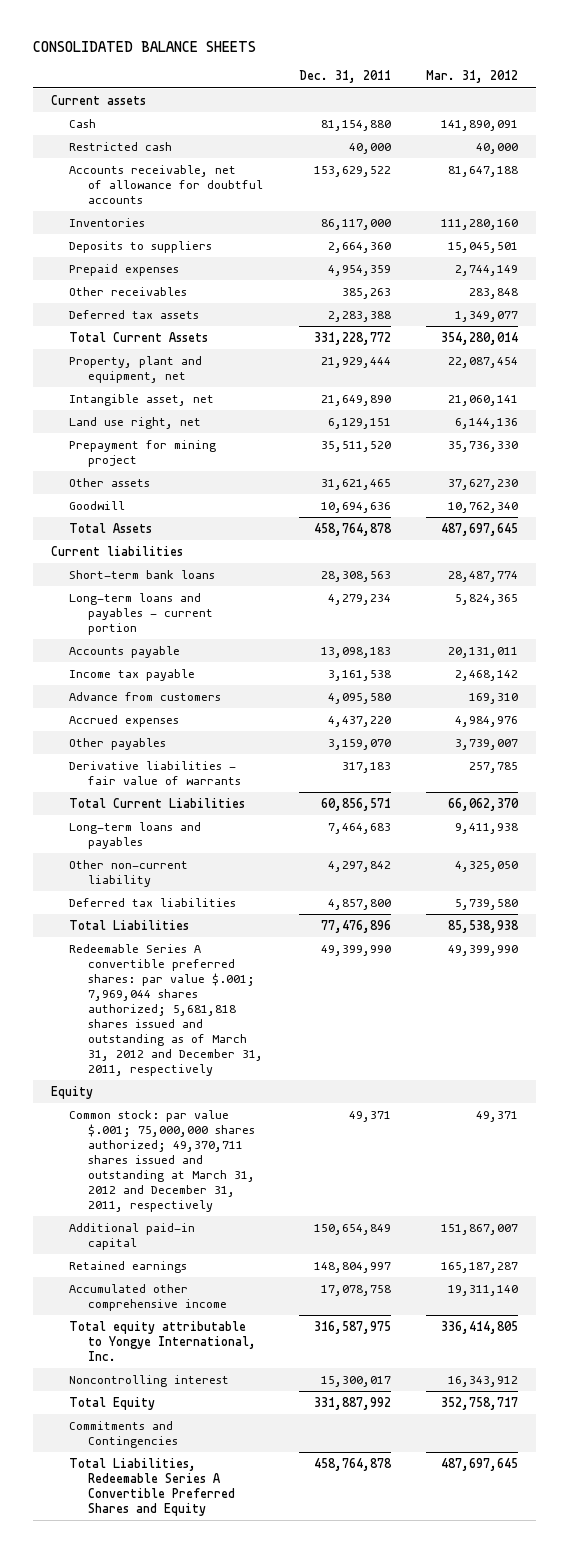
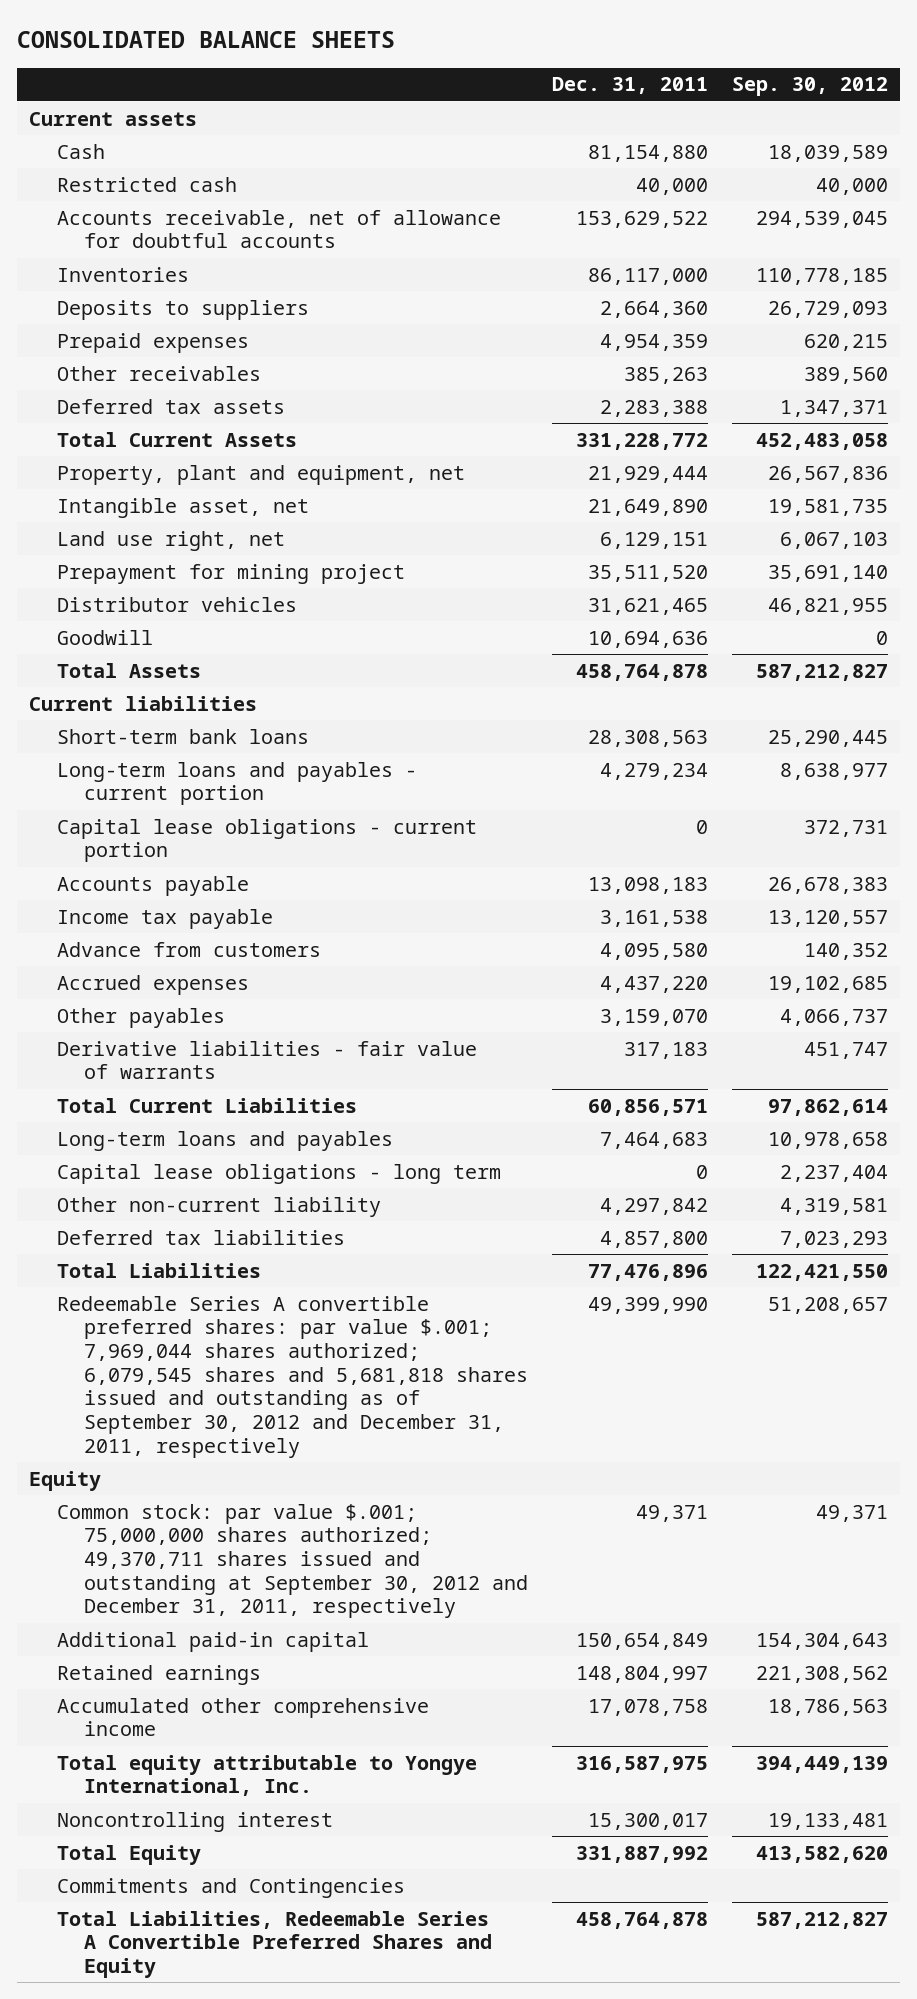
- | Dec. 31, 2011 | Mar. 31, 2012
+ | Dec. 31, 2011 | Sep. 30, 2012
- Other assets | 31,621,465 | 37,627,230
+ Distributor vehicles | 31,621,465 | 46,821,955
+ Capital lease obligations - current portion | 0 | 372,731
+ Capital lease obligations - long term | 0 | 2,237,404
- Redeemable Series A convertible preferred shares: par value $.001; 7,969,044 shares authorized; 5,681,818 shares issued and outstanding as of March 31, 2012 and December 31, 2011, respectively | 49,399,990 | 49,399,990
+ Redeemable Series A convertible preferred shares: par value $.001; 7,969,044 shares authorized; 6,079,545 shares and 5,681,818 shares issued and outstanding as of September 30, 2012 and December 31, 2011, respectively | 49,399,990 | 51,208,657
- Common stock: par value $.001; 75,000,000 shares authorized; 49,370,711 shares issued and outstanding at March 31, 2012 and December 31, 2011, respectively | 49,371 | 49,371
+ Common stock: par value $.001; 75,000,000 shares authorized; 49,370,711 shares issued and outstanding at September 30, 2012 and December 31, 2011, respectively | 49,371 | 49,371

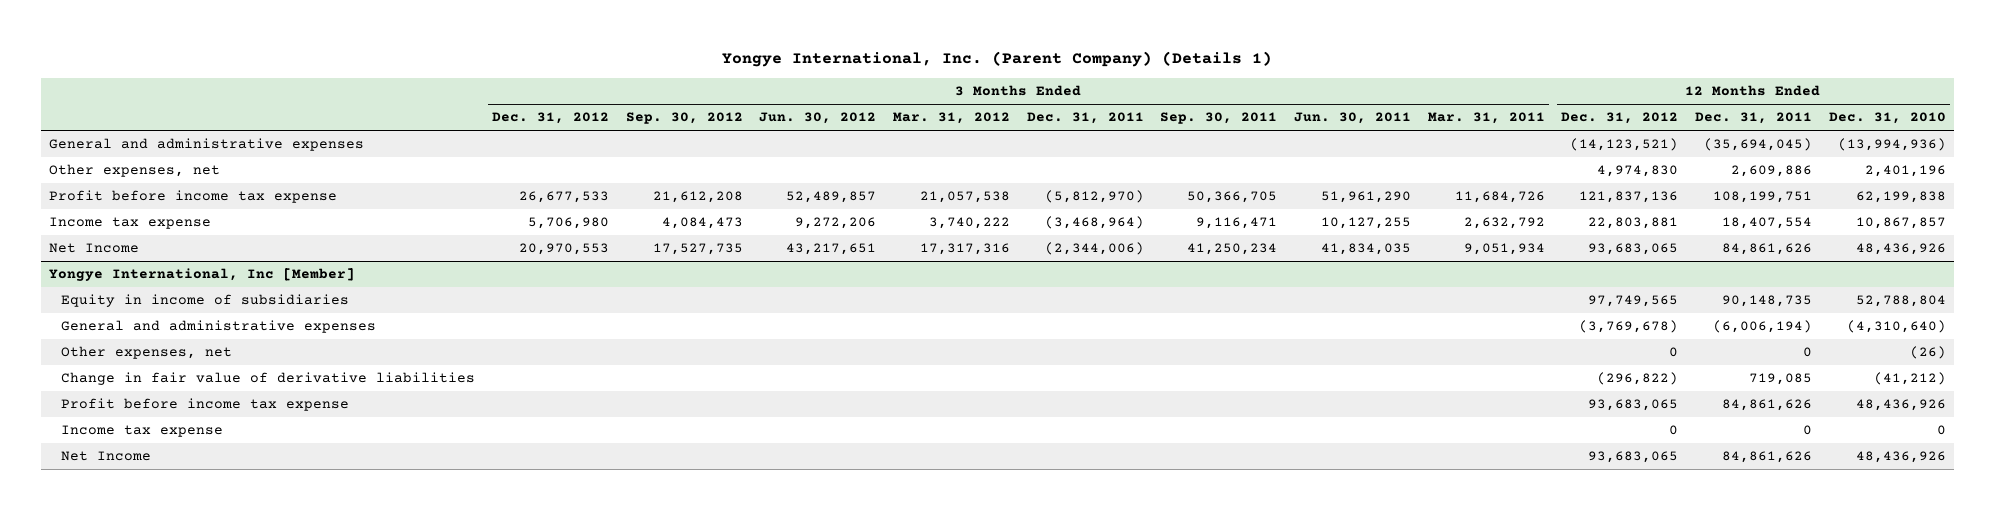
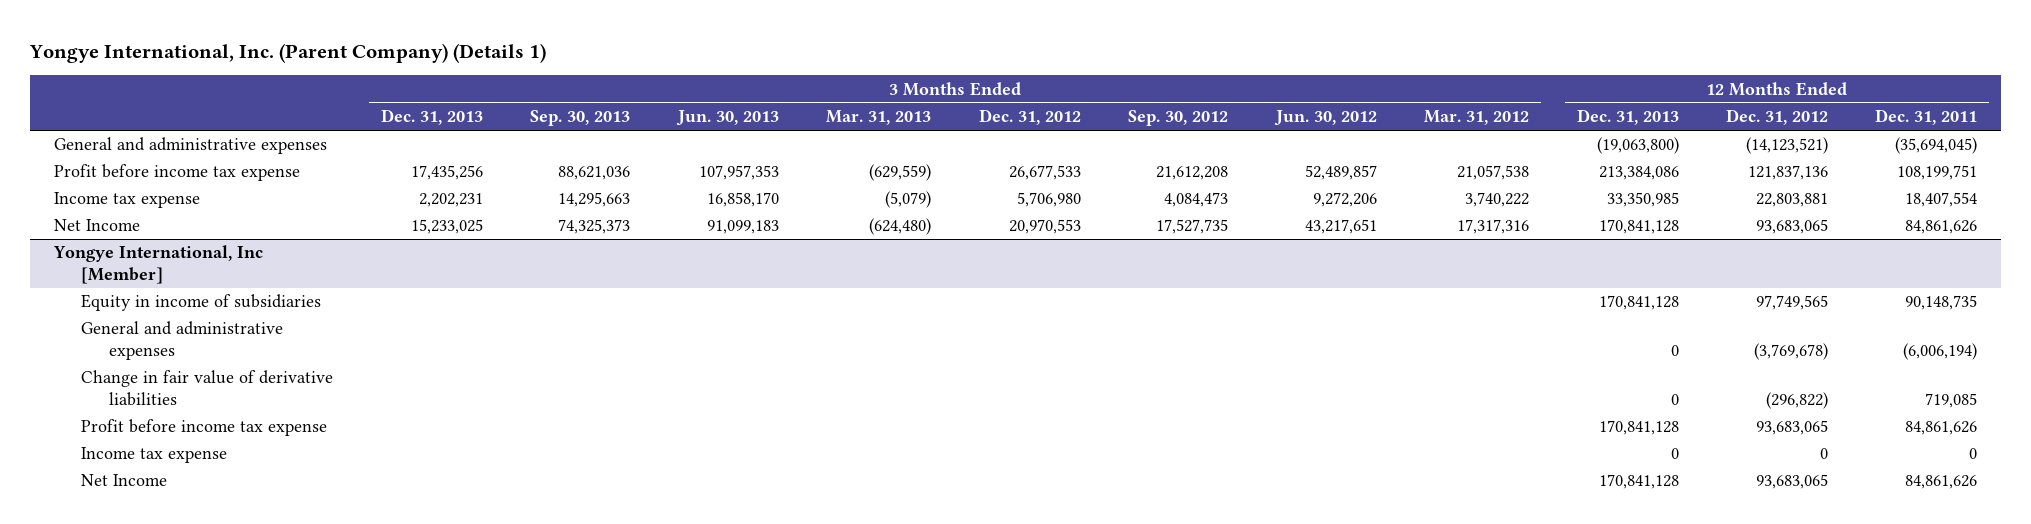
- | 3 Months Ended Dec. 31, 2012 | 3 Months Ended Sep. 30, 2012 | 3 Months Ended Jun. 30, 2012 | 3 Months Ended Mar. 31, 2012 | 3 Months Ended Dec. 31, 2011 | 3 Months Ended Sep. 30, 2011 | 3 Months Ended Jun. 30, 2011 | 3 Months Ended Mar. 31, 2011 | 12 Months Ended Dec. 31, 2012 | 12 Months Ended Dec. 31, 2011 | 12 Months Ended Dec. 31, 2010
+ | 3 Months Ended Dec. 31, 2013 | 3 Months Ended Sep. 30, 2013 | 3 Months Ended Jun. 30, 2013 | 3 Months Ended Mar. 31, 2013 | 3 Months Ended Dec. 31, 2012 | 3 Months Ended Sep. 30, 2012 | 3 Months Ended Jun. 30, 2012 | 3 Months Ended Mar. 31, 2012 | 12 Months Ended Dec. 31, 2013 | 12 Months Ended Dec. 31, 2012 | 12 Months Ended Dec. 31, 2011
- Other expenses, net | | | | | | | | | 4,974,830 | 2,609,886 | 2,401,196
@ Yongye International, Inc [Member]
- Other expenses, net | | | | | | | | | 0 | 0 | (26)

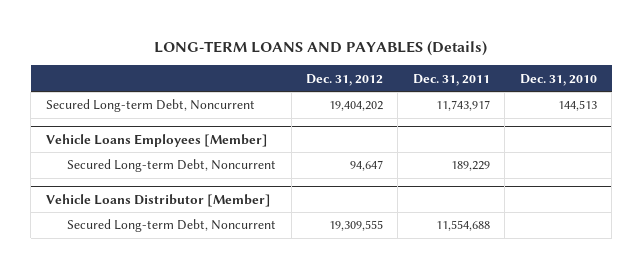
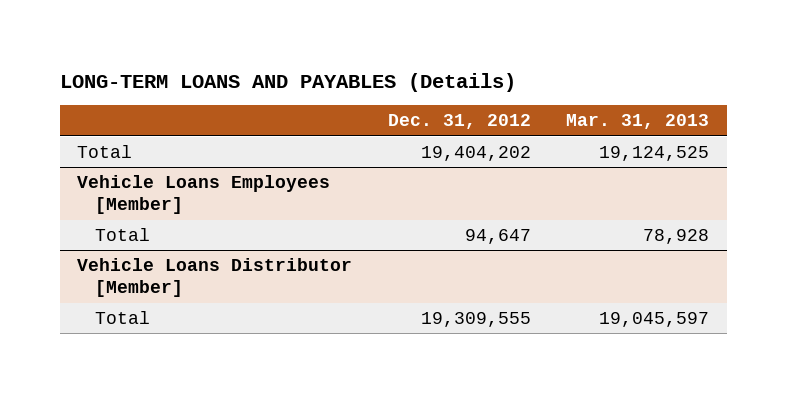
- | Dec. 31, 2012 | Dec. 31, 2011 | Dec. 31, 2010
+ | Dec. 31, 2012 | Mar. 31, 2013
- Secured Long-term Debt, Noncurrent | 19,404,202 | 11,743,917 | 144,513
+ Total | 19,404,202 | 19,124,525
@ Vehicle Loans Employees [Member]
- Secured Long-term Debt, Noncurrent | 94,647 | 189,229 |
+ Total | 94,647 | 78,928
@ Vehicle Loans Distributor [Member]
- Secured Long-term Debt, Noncurrent | 19,309,555 | 11,554,688 |
+ Total | 19,309,555 | 19,045,597

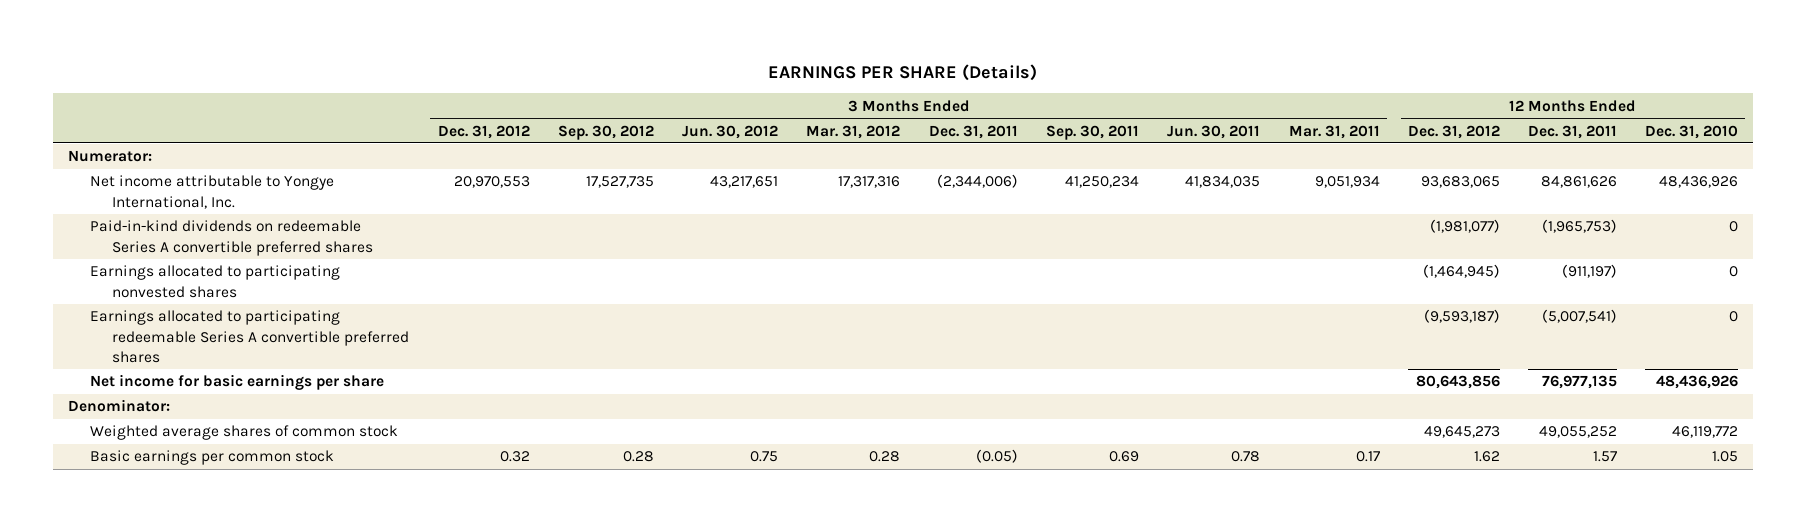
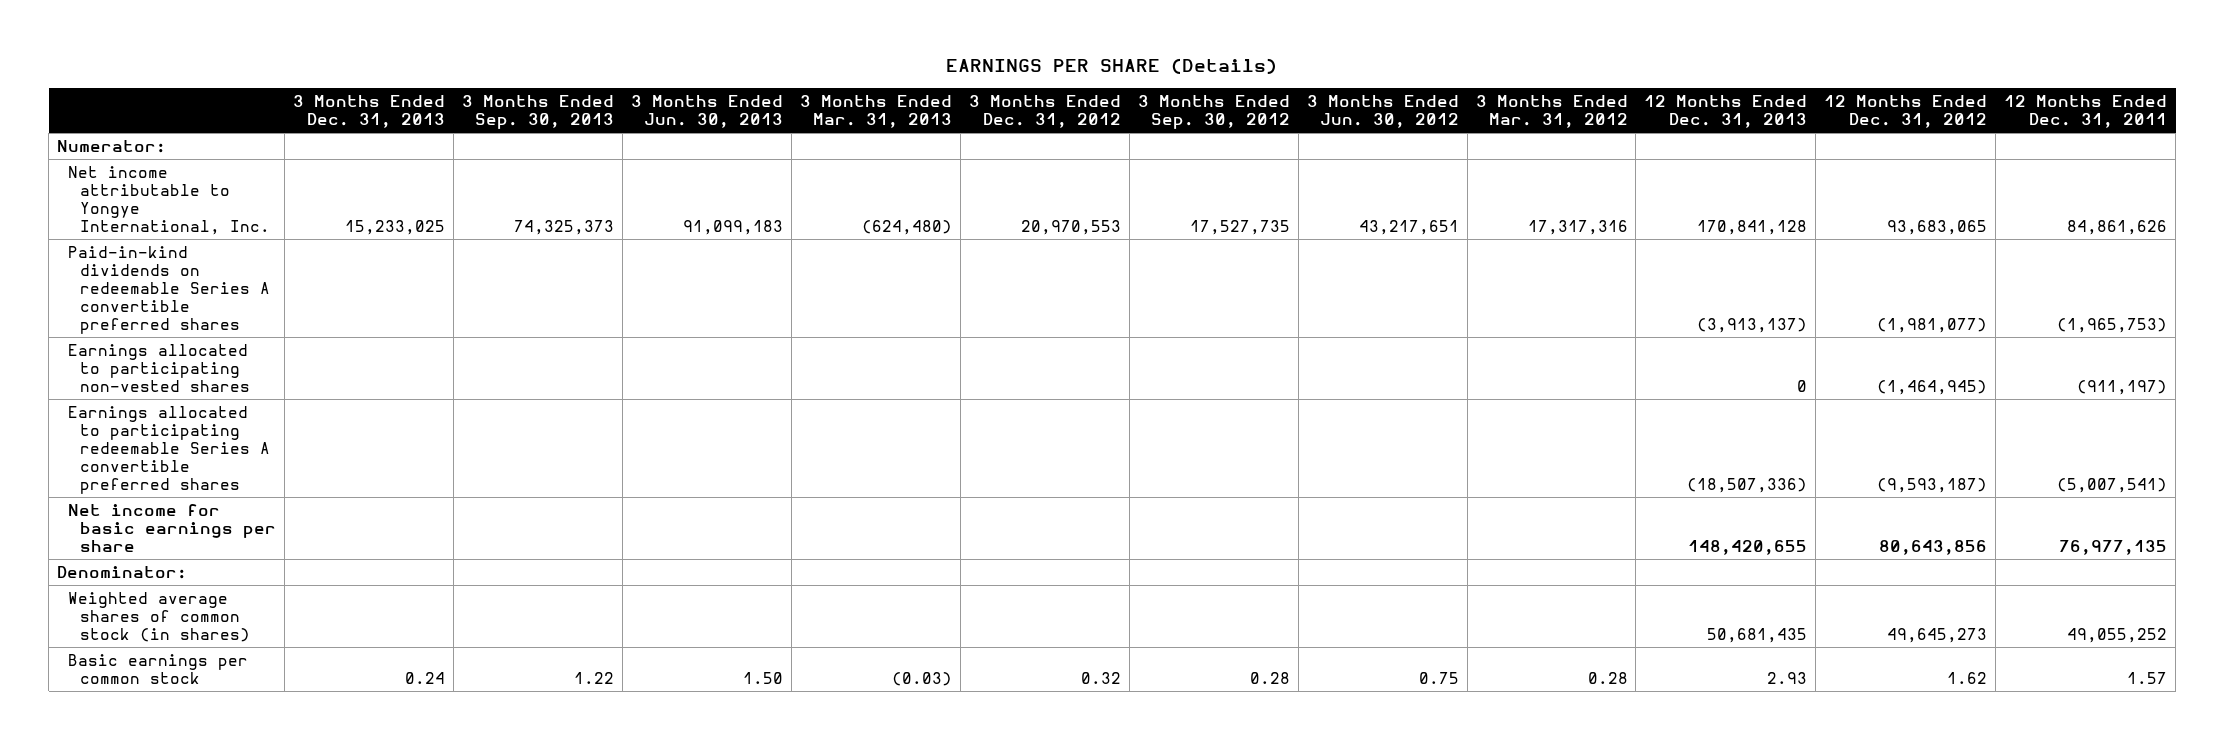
- | 3 Months Ended Dec. 31, 2012 | 3 Months Ended Sep. 30, 2012 | 3 Months Ended Jun. 30, 2012 | 3 Months Ended Mar. 31, 2012 | 3 Months Ended Dec. 31, 2011 | 3 Months Ended Sep. 30, 2011 | 3 Months Ended Jun. 30, 2011 | 3 Months Ended Mar. 31, 2011 | 12 Months Ended Dec. 31, 2012 | 12 Months Ended Dec. 31, 2011 | 12 Months Ended Dec. 31, 2010
+ | 3 Months Ended Dec. 31, 2013 | 3 Months Ended Sep. 30, 2013 | 3 Months Ended Jun. 30, 2013 | 3 Months Ended Mar. 31, 2013 | 3 Months Ended Dec. 31, 2012 | 3 Months Ended Sep. 30, 2012 | 3 Months Ended Jun. 30, 2012 | 3 Months Ended Mar. 31, 2012 | 12 Months Ended Dec. 31, 2013 | 12 Months Ended Dec. 31, 2012 | 12 Months Ended Dec. 31, 2011
- Earnings allocated to participating nonvested shares | | | | | | | | | (1,464,945) | (911,197) | 0
+ Earnings allocated to participating non-vested shares | | | | | | | | | 0 | (1,464,945) | (911,197)
- Weighted average shares of common stock | | | | | | | | | 49,645,273 | 49,055,252 | 46,119,772
+ Weighted average shares of common stock (in shares) | | | | | | | | | 50,681,435 | 49,645,273 | 49,055,252

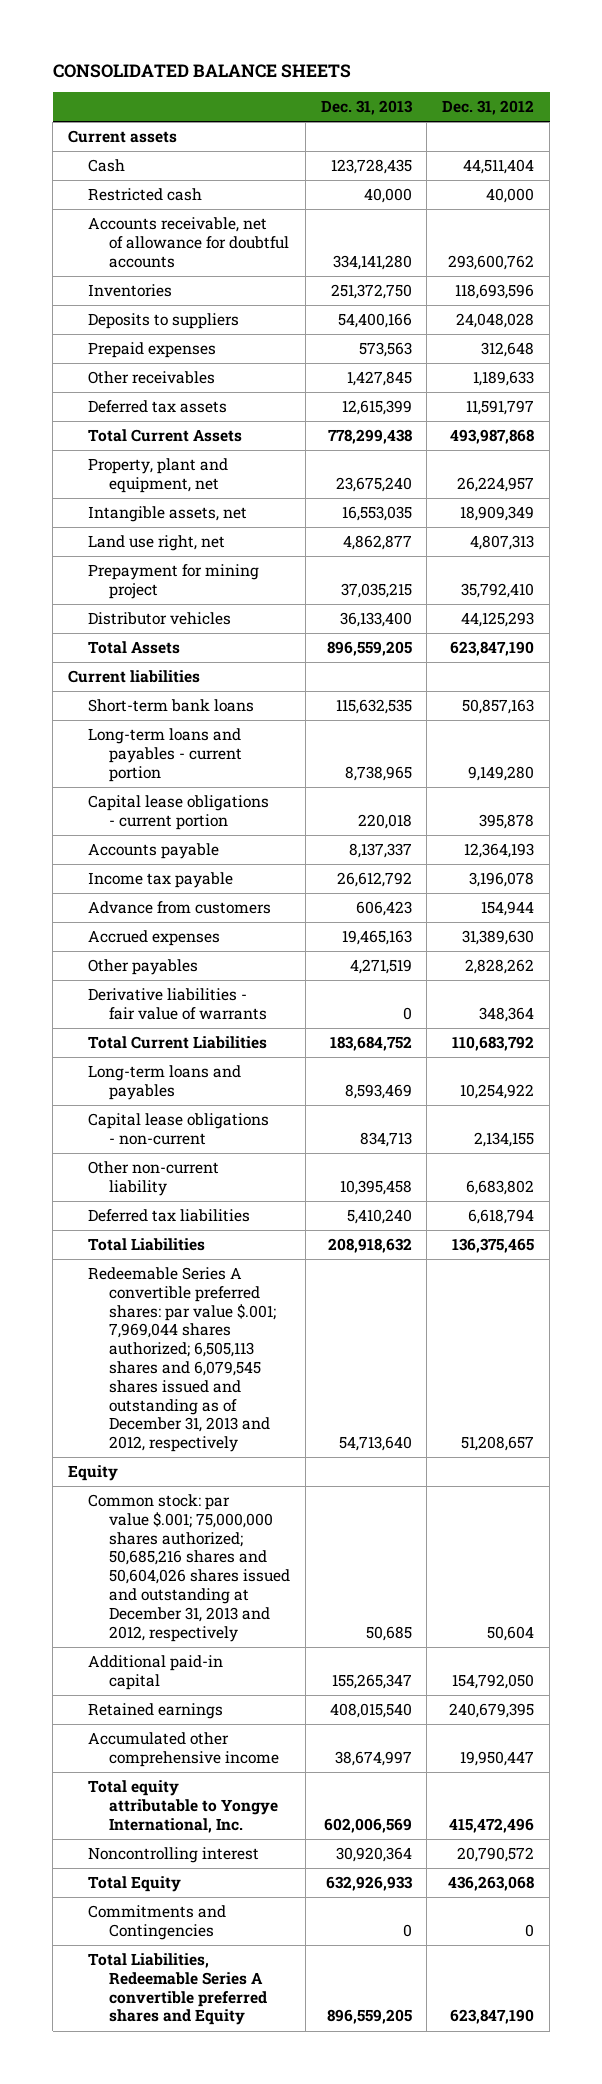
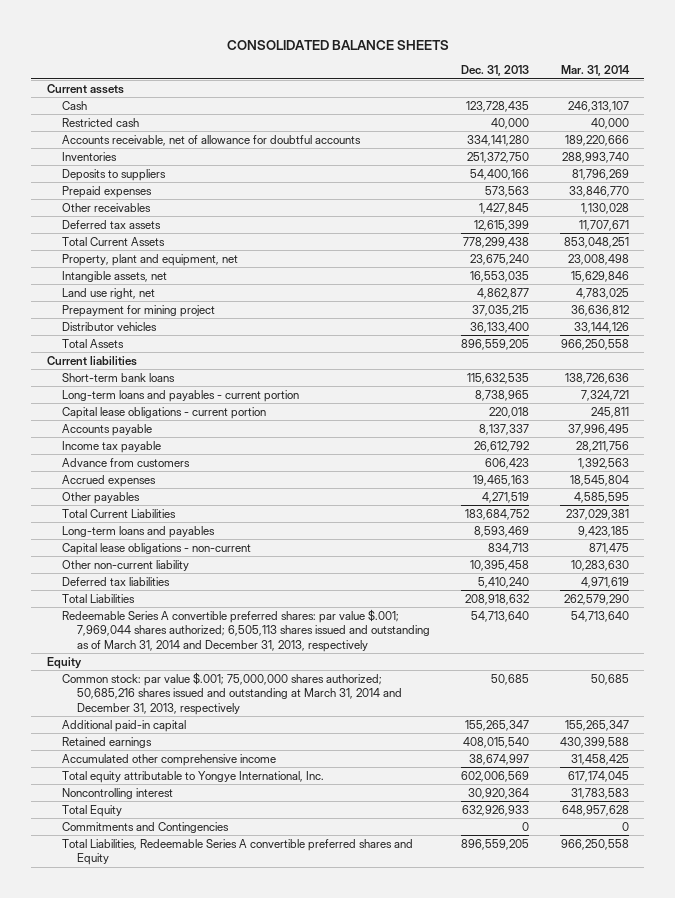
- | Dec. 31, 2013 | Dec. 31, 2012
+ | Dec. 31, 2013 | Mar. 31, 2014
- Derivative liabilities - fair value of warrants | 0 | 348,364
- Redeemable Series A convertible preferred shares: par value $.001; 7,969,044 shares authorized; 6,505,113 shares and 6,079,545 shares issued and outstanding as of December 31, 2013 and 2012, respectively | 54,713,640 | 51,208,657
+ Redeemable Series A convertible preferred shares: par value $.001; 7,969,044 shares authorized; 6,505,113 shares issued and outstanding as of March 31, 2014 and December 31, 2013, respectively | 54,713,640 | 54,713,640
- Common stock: par value $.001; 75,000,000 shares authorized; 50,685,216 shares and 50,604,026 shares issued and outstanding at December 31, 2013 and 2012, respectively | 50,685 | 50,604
+ Common stock: par value $.001; 75,000,000 shares authorized; 50,685,216 shares issued and outstanding at March 31, 2014 and December 31, 2013, respectively | 50,685 | 50,685

